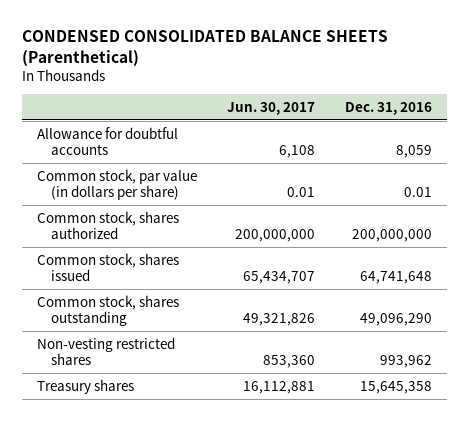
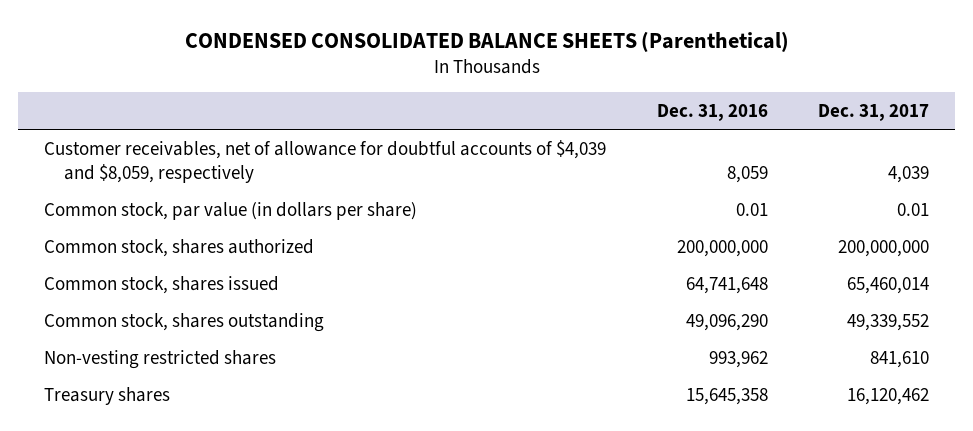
- | Jun. 30, 2017 | Dec. 31, 2016
+ | Dec. 31, 2016 | Dec. 31, 2017
- Allowance for doubtful accounts | 6,108 | 8,059
+ Customer receivables, net of allowance for doubtful accounts of $4,039 and $8,059, respectively | 8,059 | 4,039

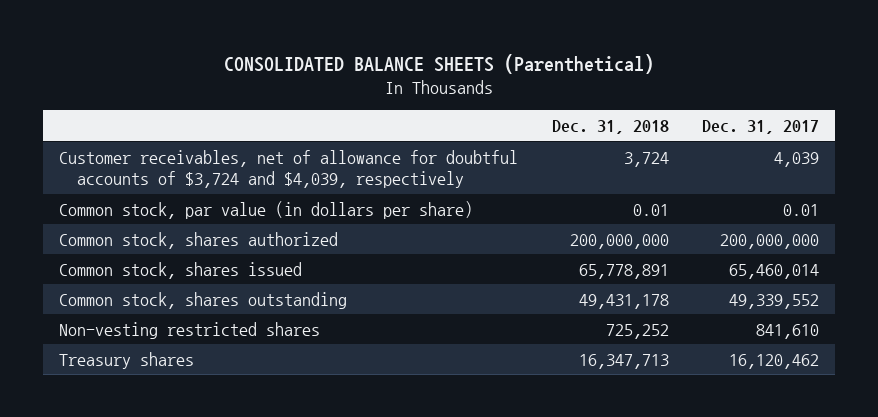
- CONDENSED CONSOLIDATED BALANCE SHEETS (Parenthetical)
+ CONSOLIDATED BALANCE SHEETS (Parenthetical)
- | Dec. 31, 2016 | Dec. 31, 2017
+ | Dec. 31, 2018 | Dec. 31, 2017
- Customer receivables, net of allowance for doubtful accounts of $4,039 and $8,059, respectively | 8,059 | 4,039
+ Customer receivables, net of allowance for doubtful accounts of $3,724 and $4,039, respectively | 3,724 | 4,039

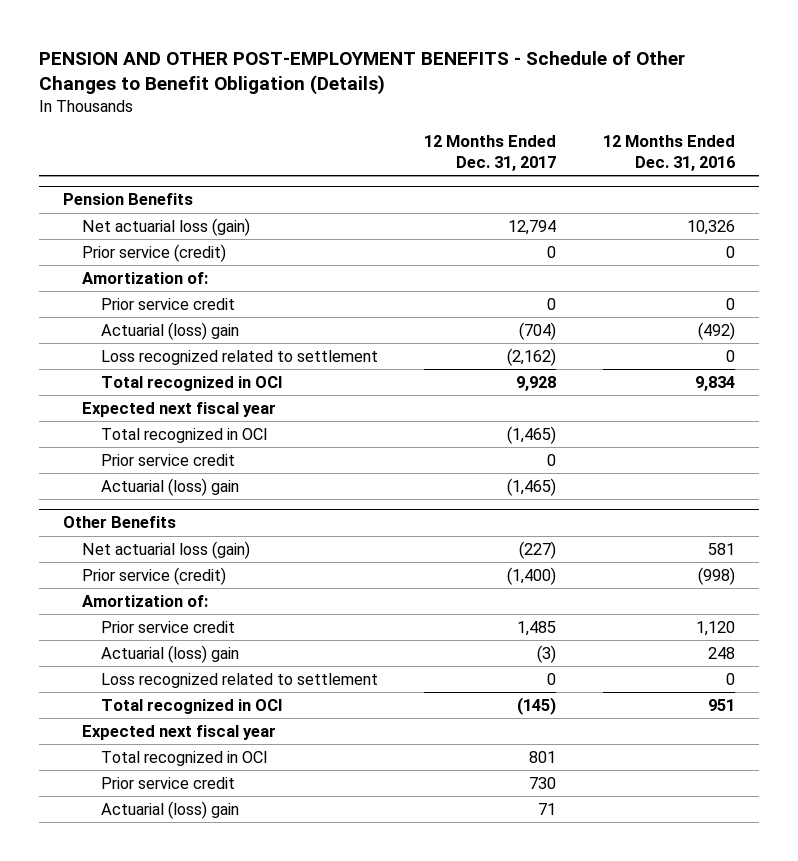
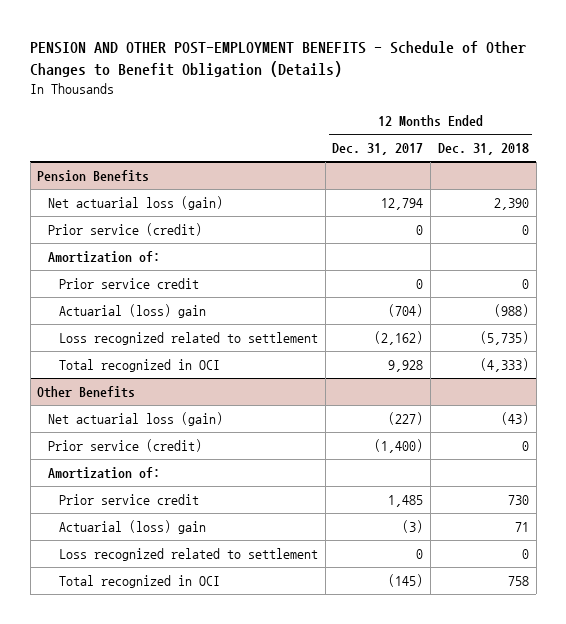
- | 12 Months Ended Dec. 31, 2017 | 12 Months Ended Dec. 31, 2016
+ | 12 Months Ended Dec. 31, 2017 | 12 Months Ended Dec. 31, 2018
@ Pension Benefits
- Expected next fiscal year
- Total recognized in OCI | (1,465) |
- Prior service credit | 0 |
- Actuarial (loss) gain | (1,465) |
@ Other Benefits
- Expected next fiscal year
- Total recognized in OCI | 801 |
- Prior service credit | 730 |
- Actuarial (loss) gain | 71 |

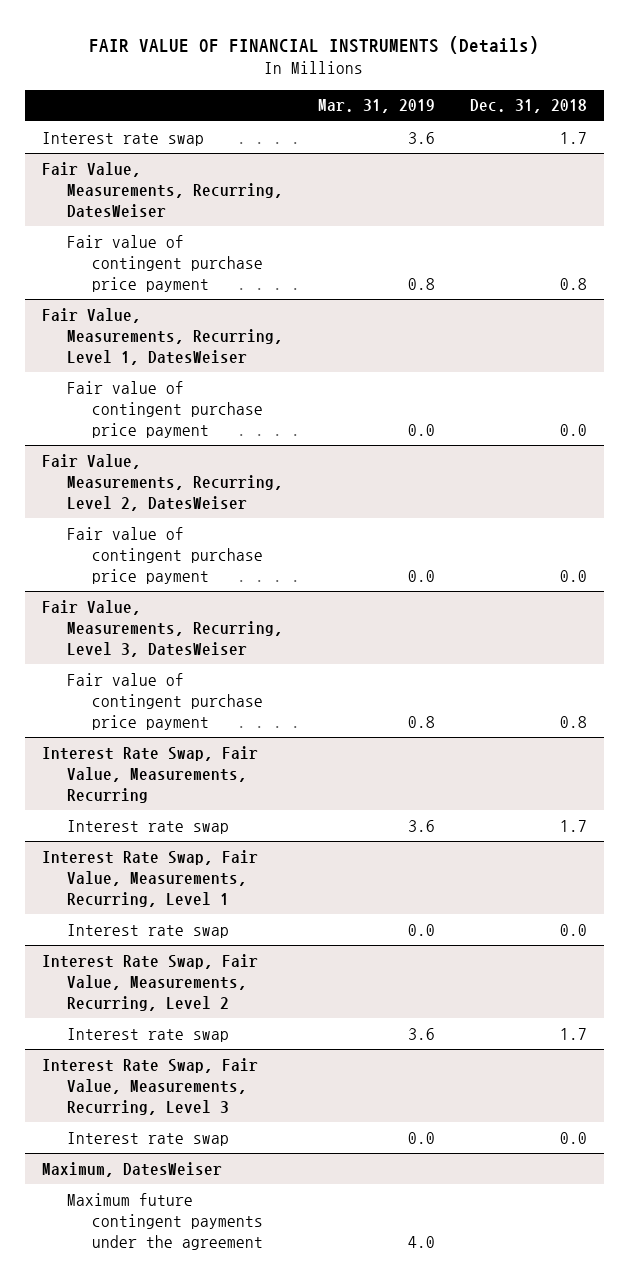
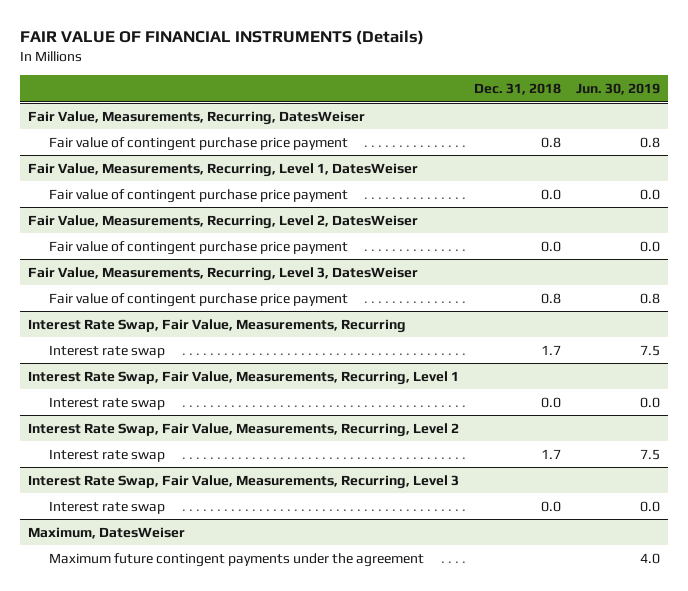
- | Mar. 31, 2019 | Dec. 31, 2018
+ | Dec. 31, 2018 | Jun. 30, 2019
- Interest rate swap | 3.6 | 1.7

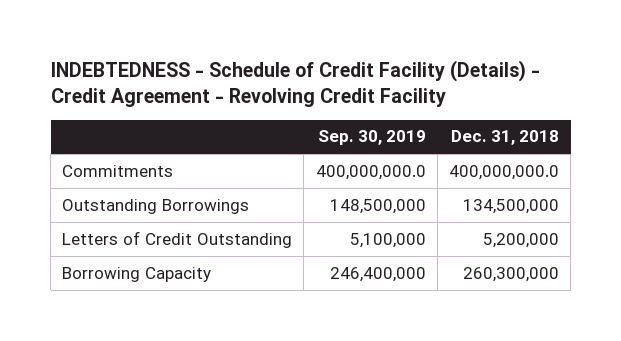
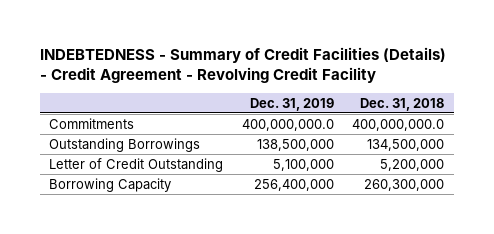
- INDEBTEDNESS - Schedule of Credit Facility (Details) - Credit Agreement - Revolving Credit Facility
+ INDEBTEDNESS - Summary of Credit Facilities (Details) - Credit Agreement - Revolving Credit Facility
- | Sep. 30, 2019 | Dec. 31, 2018
+ | Dec. 31, 2019 | Dec. 31, 2018
- Letters of Credit Outstanding | 5,100,000 | 5,200,000
+ Letter of Credit Outstanding | 5,100,000 | 5,200,000

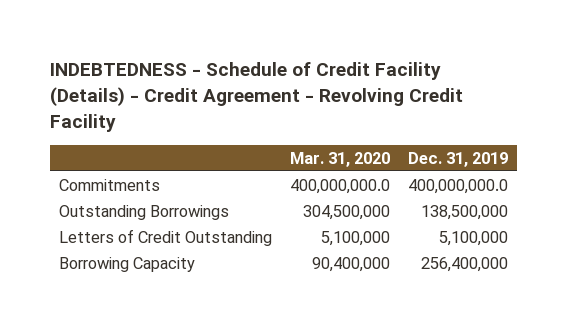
- INDEBTEDNESS - Summary of Credit Facilities (Details) - Credit Agreement - Revolving Credit Facility
+ INDEBTEDNESS - Schedule of Credit Facility (Details) - Credit Agreement - Revolving Credit Facility
- | Dec. 31, 2019 | Dec. 31, 2018
+ | Mar. 31, 2020 | Dec. 31, 2019
- Letter of Credit Outstanding | 5,100,000 | 5,200,000
+ Letters of Credit Outstanding | 5,100,000 | 5,100,000

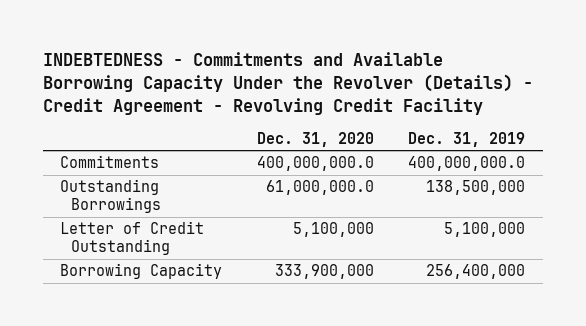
- INDEBTEDNESS - Schedule of Credit Facility (Details) - Credit Agreement - Revolving Credit Facility
+ INDEBTEDNESS - Commitments and Available Borrowing Capacity Under the Revolver (Details) - Credit Agreement - Revolving Credit Facility
- | Mar. 31, 2020 | Dec. 31, 2019
+ | Dec. 31, 2020 | Dec. 31, 2019
- Letters of Credit Outstanding | 5,100,000 | 5,100,000
+ Letter of Credit Outstanding | 5,100,000 | 5,100,000

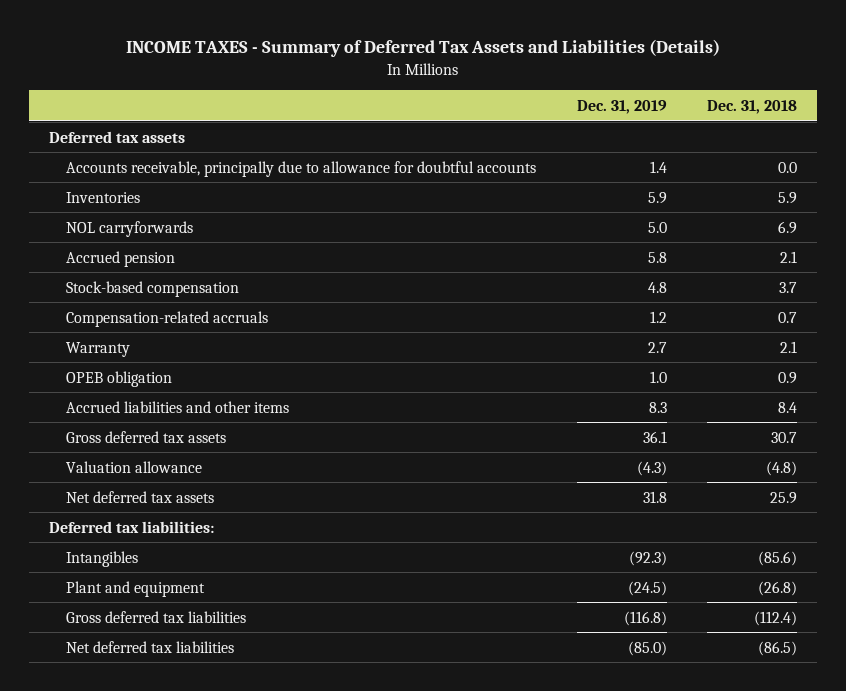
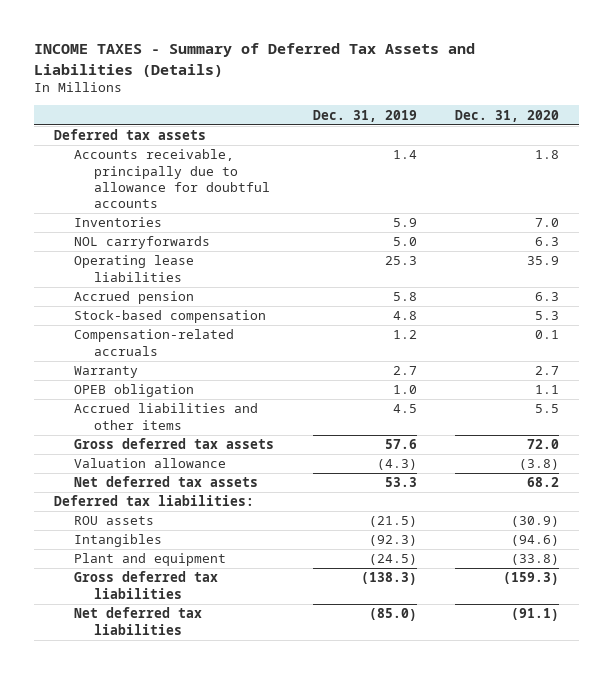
- | Dec. 31, 2019 | Dec. 31, 2018
+ | Dec. 31, 2019 | Dec. 31, 2020
+ Operating lease liabilities | 25.3 | 35.9
- Accrued liabilities and other items | 8.3 | 8.4
- Gross deferred tax assets | 36.1 | 30.7
+ Accrued liabilities and other items | 4.5 | 5.5
+ Gross deferred tax assets | 57.6 | 72.0
- Net deferred tax assets | 31.8 | 25.9
+ Net deferred tax assets | 53.3 | 68.2
+ ROU assets | (21.5) | (30.9)
- Gross deferred tax liabilities | (116.8) | (112.4)
+ Gross deferred tax liabilities | (138.3) | (159.3)

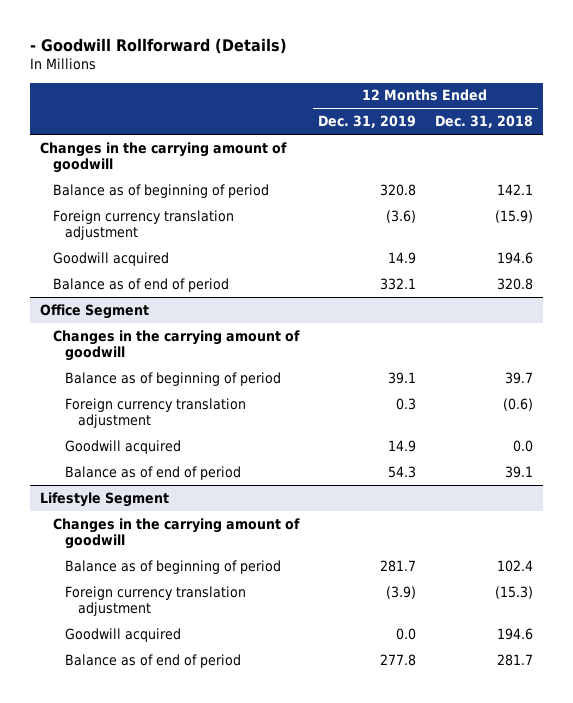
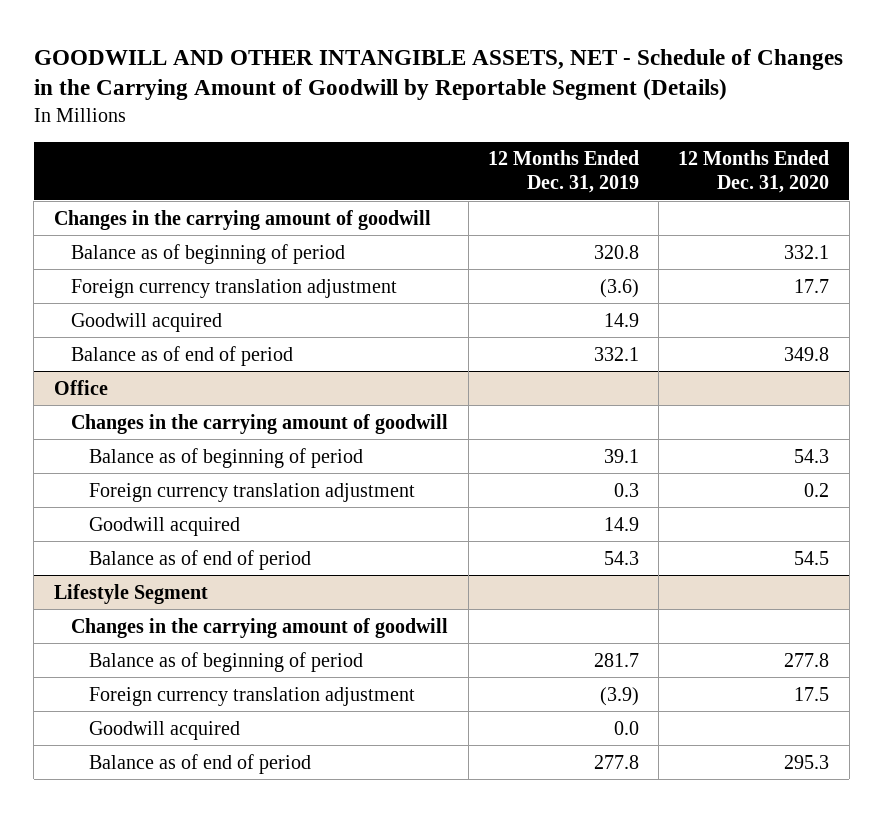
- - Goodwill Rollforward (Details)
+ GOODWILL AND OTHER INTANGIBLE ASSETS, NET - Schedule of Changes in the Carrying Amount of Goodwill by Reportable Segment (Details)
- | 12 Months Ended Dec. 31, 2019 | 12 Months Ended Dec. 31, 2018
+ | 12 Months Ended Dec. 31, 2019 | 12 Months Ended Dec. 31, 2020
- Office Segment
+ Office

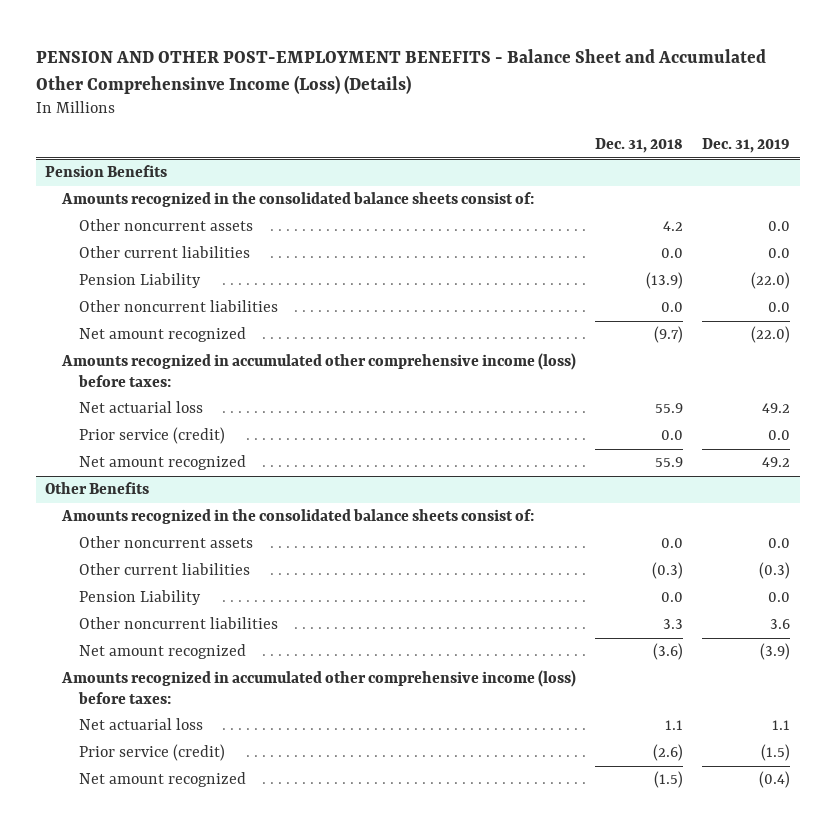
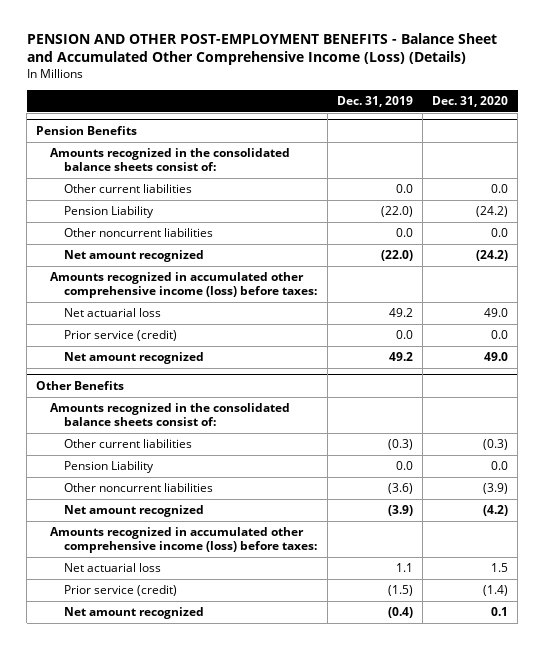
- PENSION AND OTHER POST-EMPLOYMENT BENEFITS - Balance Sheet and Accumulated Other Comprehensinve Income (Loss) (Details)
+ PENSION AND OTHER POST-EMPLOYMENT BENEFITS - Balance Sheet and Accumulated Other Comprehensive Income (Loss) (Details)
- | Dec. 31, 2018 | Dec. 31, 2019
+ | Dec. 31, 2019 | Dec. 31, 2020
@ Pension Benefits
- Other noncurrent assets | 4.2 | 0.0
@ Other Benefits
- Other noncurrent assets | 0.0 | 0.0
- Other noncurrent liabilities | 3.3 | 3.6
+ Other noncurrent liabilities | (3.6) | (3.9)

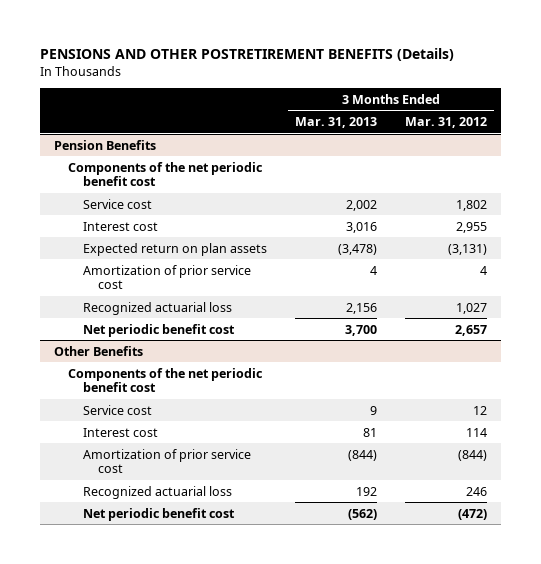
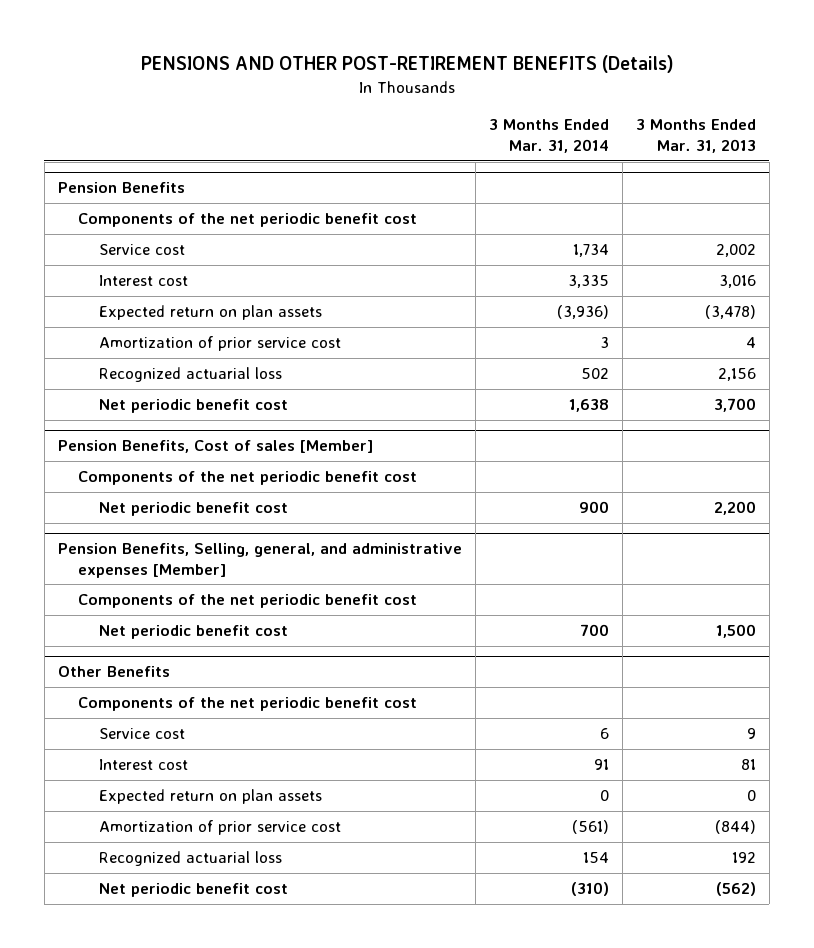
- PENSIONS AND OTHER POSTRETIREMENT BENEFITS (Details)
+ PENSIONS AND OTHER POST-RETIREMENT BENEFITS (Details)
- | 3 Months Ended Mar. 31, 2013 | 3 Months Ended Mar. 31, 2012
+ | 3 Months Ended Mar. 31, 2014 | 3 Months Ended Mar. 31, 2013
+ Pension Benefits, Cost of sales [Member]
+ Components of the net periodic benefit cost
+ Net periodic benefit cost | 900 | 2,200
+ Pension Benefits, Selling, general, and administrative expenses [Member]
+ Components of the net periodic benefit cost
+ Net periodic benefit cost | 700 | 1,500
@ Other Benefits
+ Expected return on plan assets | 0 | 0

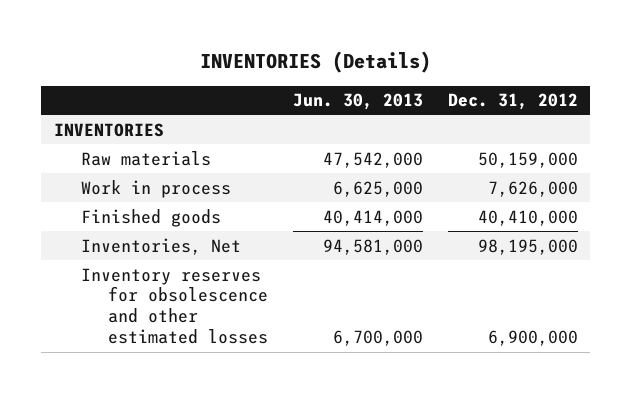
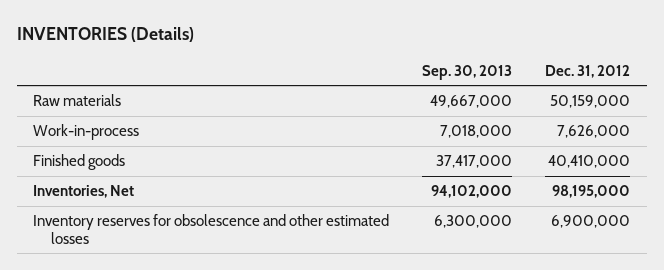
- | Jun. 30, 2013 | Dec. 31, 2012
+ | Sep. 30, 2013 | Dec. 31, 2012
- INVENTORIES
- Work in process | 6,625,000 | 7,626,000
+ Work-in-process | 7,018,000 | 7,626,000

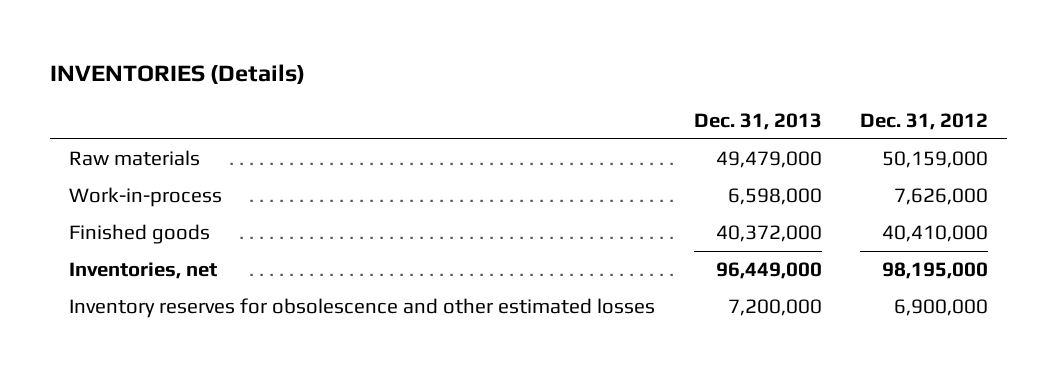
- | Sep. 30, 2013 | Dec. 31, 2012
+ | Dec. 31, 2013 | Dec. 31, 2012
- Inventories, Net | 94,102,000 | 98,195,000
+ Inventories, net | 96,449,000 | 98,195,000

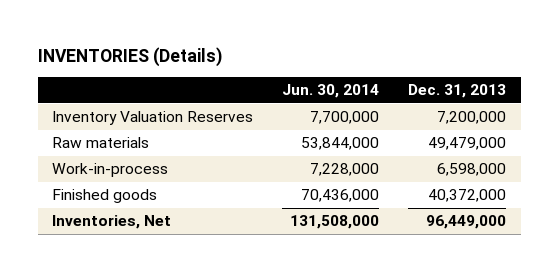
- | Dec. 31, 2013 | Dec. 31, 2012
+ | Jun. 30, 2014 | Dec. 31, 2013
+ Inventory Valuation Reserves | 7,700,000 | 7,200,000
- Inventories, net | 96,449,000 | 98,195,000
- Inventory reserves for obsolescence and other estimated losses | 7,200,000 | 6,900,000
+ Inventories, Net | 131,508,000 | 96,449,000

